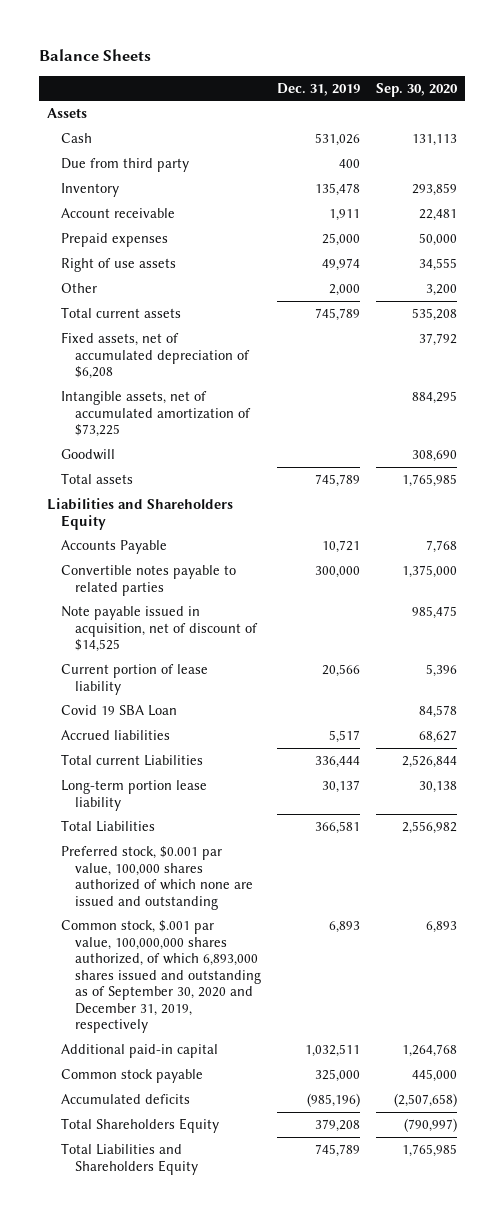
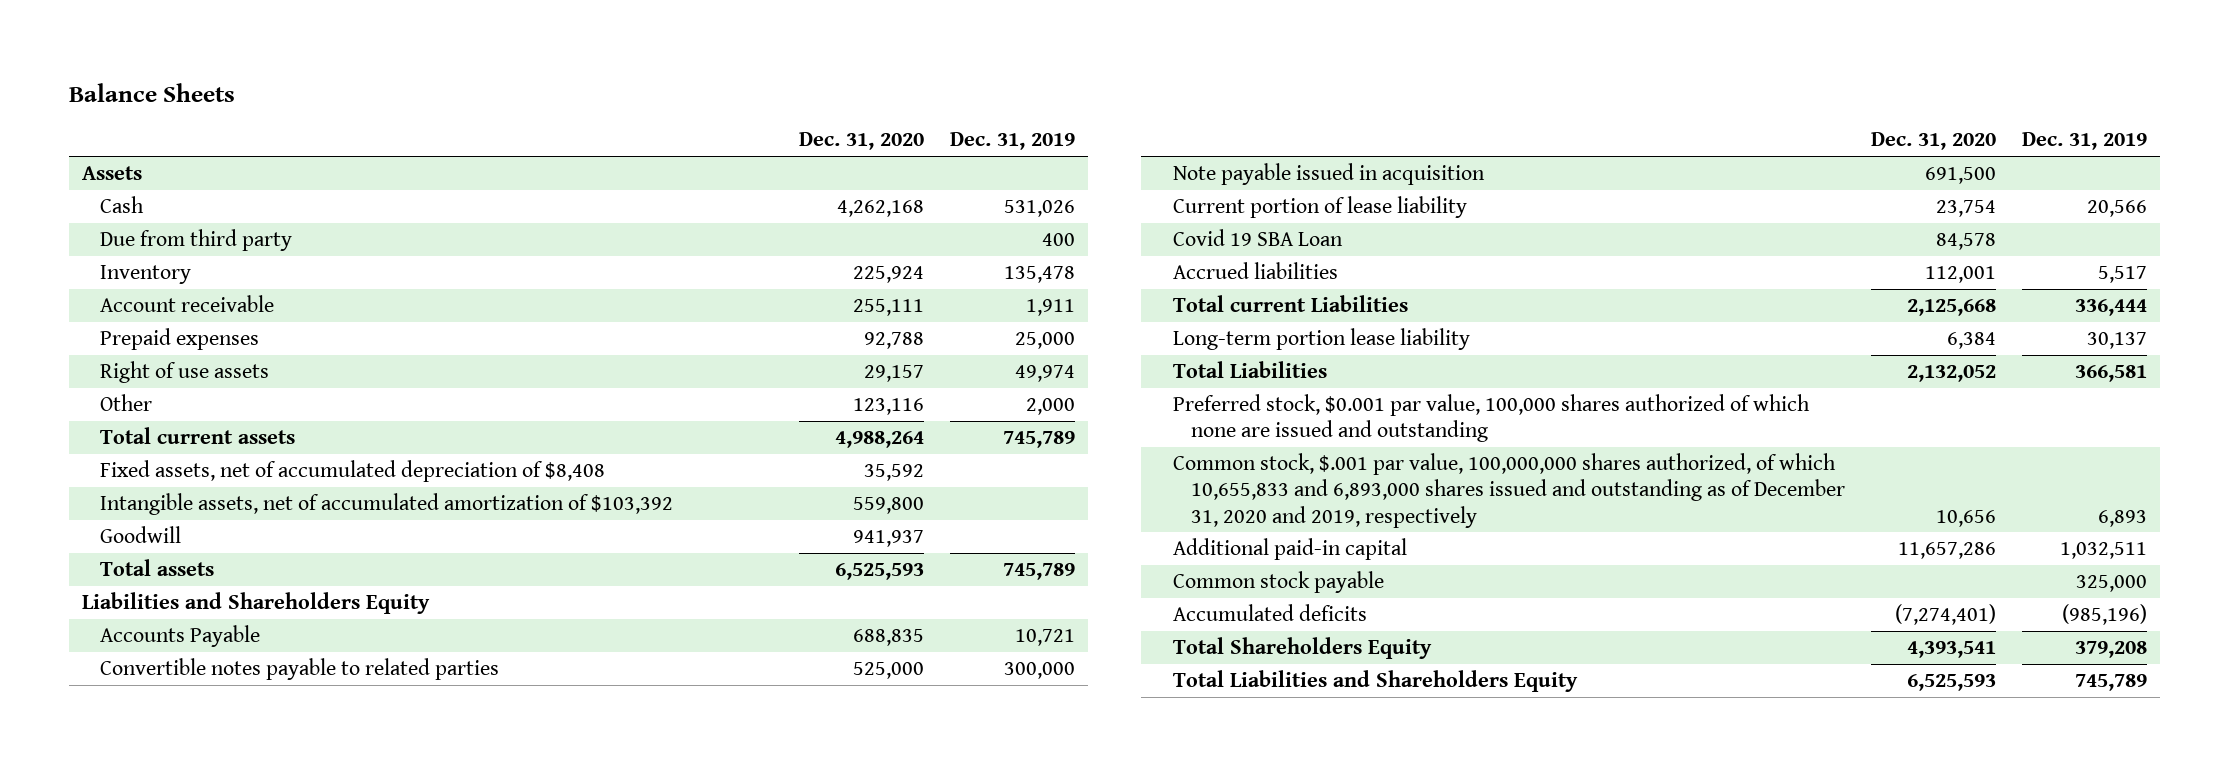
- | Dec. 31, 2019 | Sep. 30, 2020
+ | Dec. 31, 2020 | Dec. 31, 2019
- Fixed assets, net of accumulated depreciation of $6,208 | | 37,792
- Intangible assets, net of accumulated amortization of $73,225 | | 884,295
+ Fixed assets, net of accumulated depreciation of $8,408 | 35,592 |
+ Intangible assets, net of accumulated amortization of $103,392 | 559,800 |
- Note payable issued in acquisition, net of discount of $14,525 | | 985,475
+ Note payable issued in acquisition | 691,500 |
- Common stock, $.001 par value, 100,000,000 shares authorized, of which 6,893,000 shares issued and outstanding as of September 30, 2020 and December 31, 2019, respectively | 6,893 | 6,893
+ Common stock, $.001 par value, 100,000,000 shares authorized, of which 10,655,833 and 6,893,000 shares issued and outstanding as of December 31, 2020 and 2019, respectively | 10,656 | 6,893

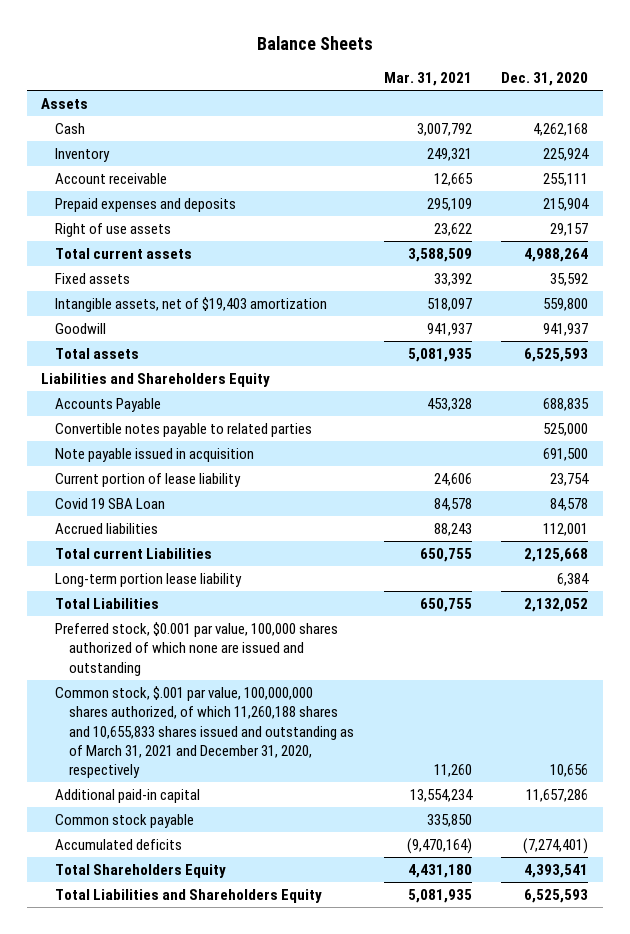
- | Dec. 31, 2020 | Dec. 31, 2019
+ | Mar. 31, 2021 | Dec. 31, 2020
- Due from third party | | 400
- Prepaid expenses | 92,788 | 25,000
+ Prepaid expenses and deposits | 295,109 | 215,904
- Other | 123,116 | 2,000
- Fixed assets, net of accumulated depreciation of $8,408 | 35,592 |
- Intangible assets, net of accumulated amortization of $103,392 | 559,800 |
+ Fixed assets | 33,392 | 35,592
+ Intangible assets, net of $19,403 amortization | 518,097 | 559,800
- Common stock, $.001 par value, 100,000,000 shares authorized, of which 10,655,833 and 6,893,000 shares issued and outstanding as of December 31, 2020 and 2019, respectively | 10,656 | 6,893
+ Common stock, $.001 par value, 100,000,000 shares authorized, of which 11,260,188 shares and 10,655,833 shares issued and outstanding as of March 31, 2021 and December 31, 2020, respectively | 11,260 | 10,656

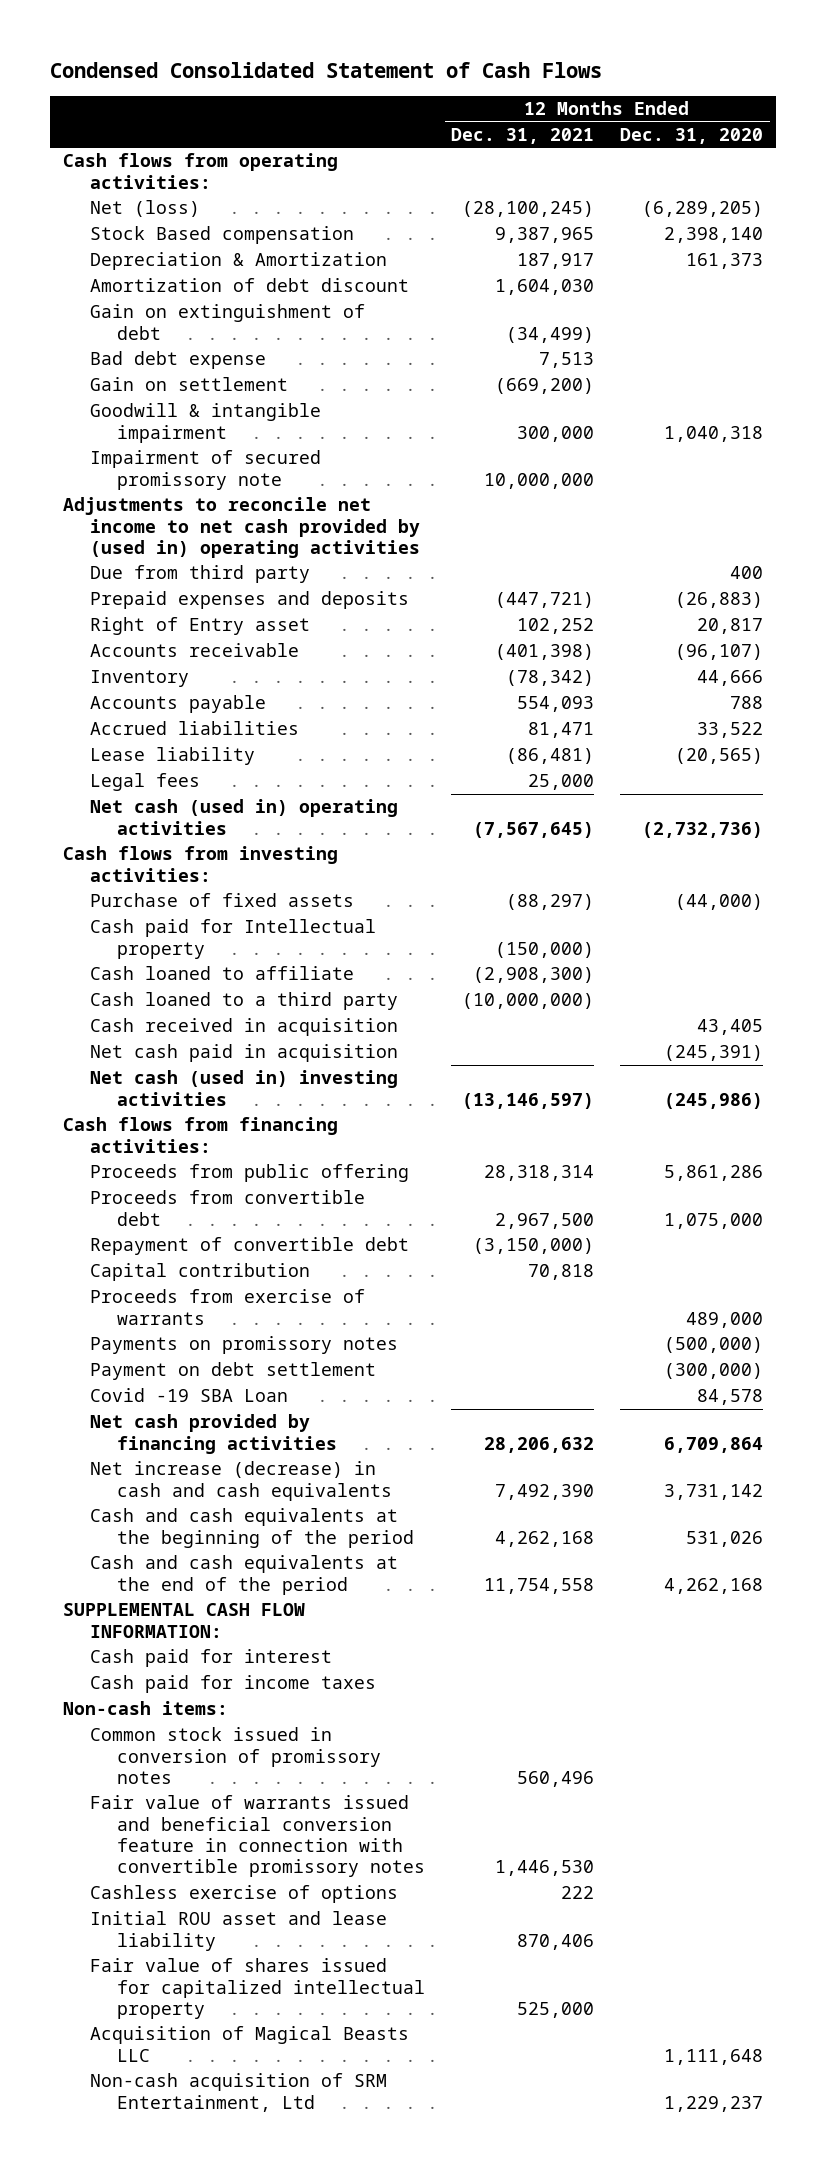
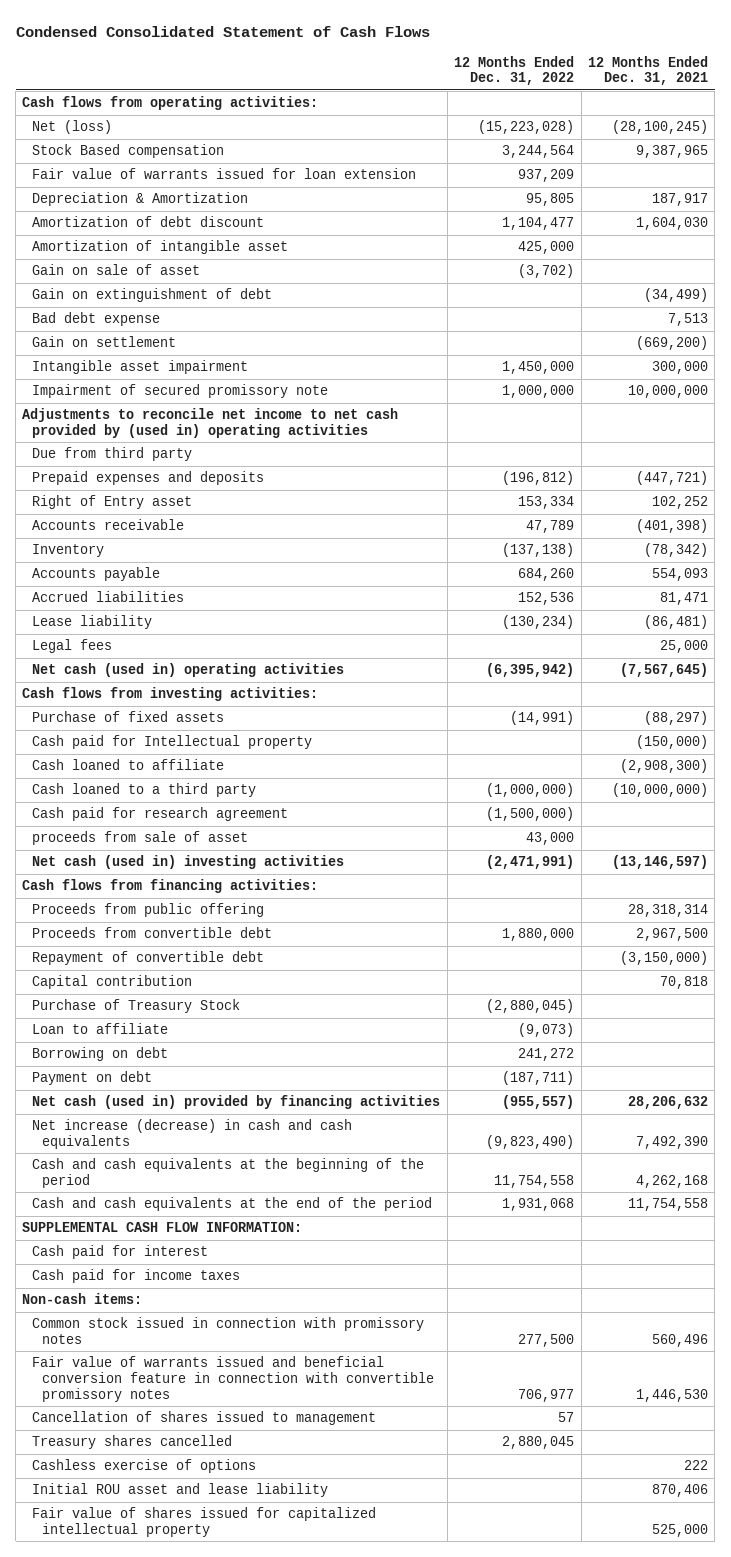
- | 12 Months Ended Dec. 31, 2021 | 12 Months Ended Dec. 31, 2020
+ | 12 Months Ended Dec. 31, 2022 | 12 Months Ended Dec. 31, 2021
+ Fair value of warrants issued for loan extension | 937,209 |
+ Amortization of intangible asset | 425,000 |
+ Gain on sale of asset | (3,702) |
- Goodwill & intangible impairment | 300,000 | 1,040,318
+ Intangible asset impairment | 1,450,000 | 300,000
- Cash received in acquisition | | 43,405
- Net cash paid in acquisition | | (245,391)
+ Cash paid for research agreement | (1,500,000) |
+ proceeds from sale of asset | 43,000 |
- Proceeds from exercise of warrants | | 489,000
- Payments on promissory notes | | (500,000)
- Payment on debt settlement | | (300,000)
- Covid -19 SBA Loan | | 84,578
- Net cash provided by financing activities | 28,206,632 | 6,709,864
+ Purchase of Treasury Stock | (2,880,045) |
+ Loan to affiliate | (9,073) |
+ Borrowing on debt | 241,272 |
+ Payment on debt | (187,711) |
+ Net cash (used in) provided by financing activities | (955,557) | 28,206,632
- Common stock issued in conversion of promissory notes | 560,496 |
+ Common stock issued in connection with promissory notes | 277,500 | 560,496
+ Cancellation of shares issued to management | 57 |
+ Treasury shares cancelled | 2,880,045 |
- Acquisition of Magical Beasts LLC | | 1,111,648
- Non-cash acquisition of SRM Entertainment, Ltd | | 1,229,237

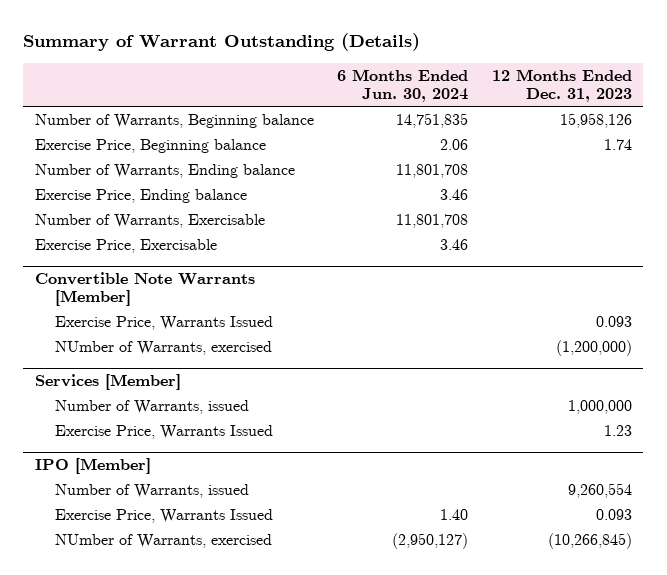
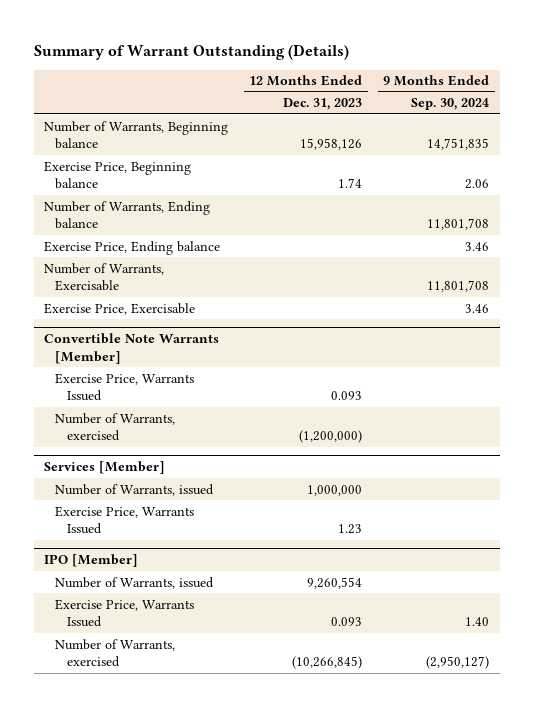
- | 6 Months Ended Jun. 30, 2024 | 12 Months Ended Dec. 31, 2023
+ | 12 Months Ended Dec. 31, 2023 | 9 Months Ended Sep. 30, 2024
@ Convertible Note Warrants [Member]
- NUmber of Warrants, exercised | | (1,200,000)
+ Number of Warrants, exercised | (1,200,000) |
@ IPO [Member]
- NUmber of Warrants, exercised | (2,950,127) | (10,266,845)
+ Number of Warrants, exercised | (10,266,845) | (2,950,127)

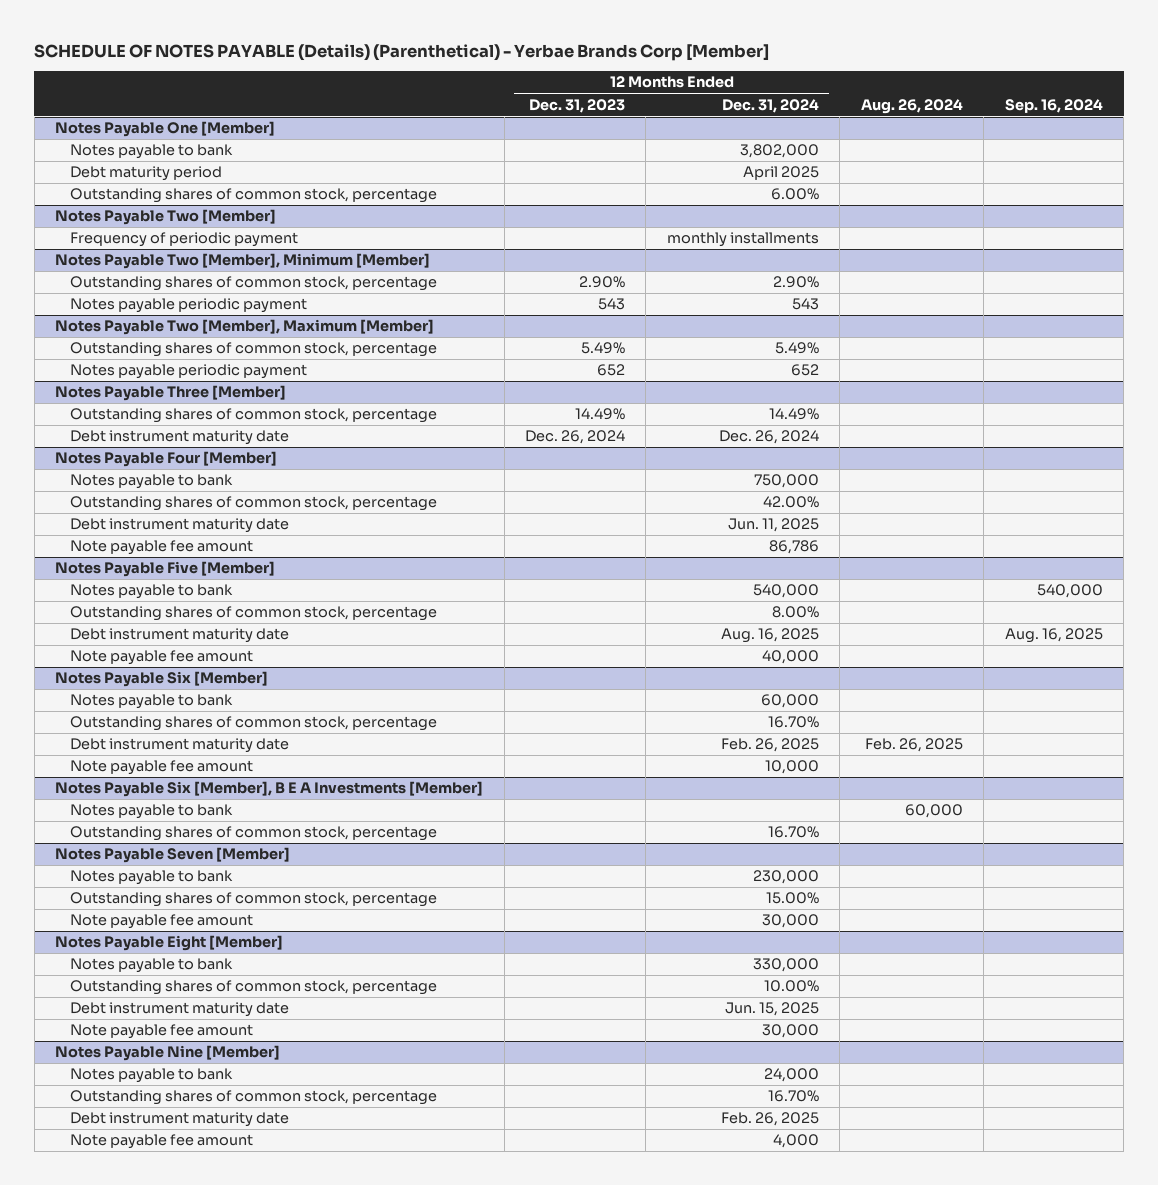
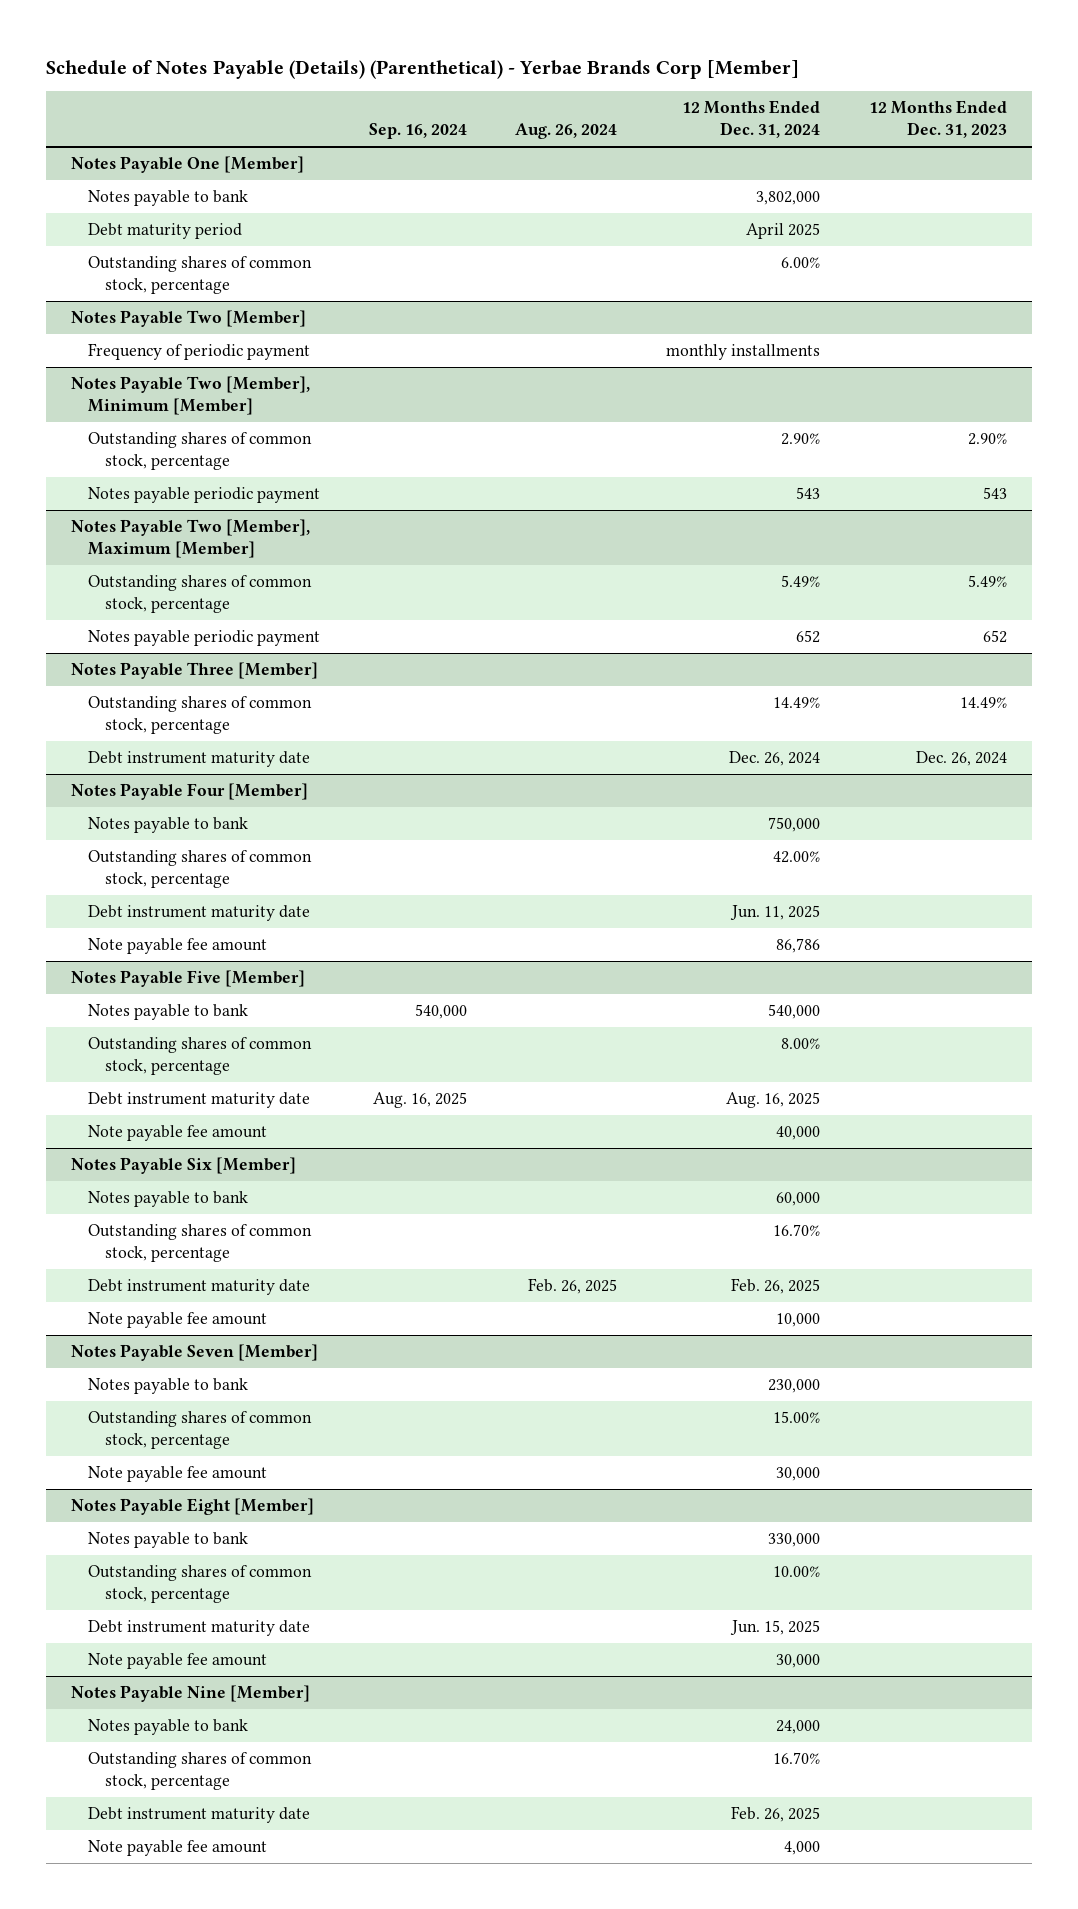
- SCHEDULE OF NOTES PAYABLE (Details) (Parenthetical) - Yerbae Brands Corp [Member]
+ Schedule of Notes Payable (Details) (Parenthetical) - Yerbae Brands Corp [Member]
- | 12 Months Ended Dec. 31, 2023 | 12 Months Ended Dec. 31, 2024 | Aug. 26, 2024 | Sep. 16, 2024
+ | Sep. 16, 2024 | Aug. 26, 2024 | 12 Months Ended Dec. 31, 2024 | 12 Months Ended Dec. 31, 2023
- Notes Payable Six [Member], B E A Investments [Member]
- Notes payable to bank | | | 60,000 |
- Outstanding shares of common stock, percentage | | 16.70% | |

